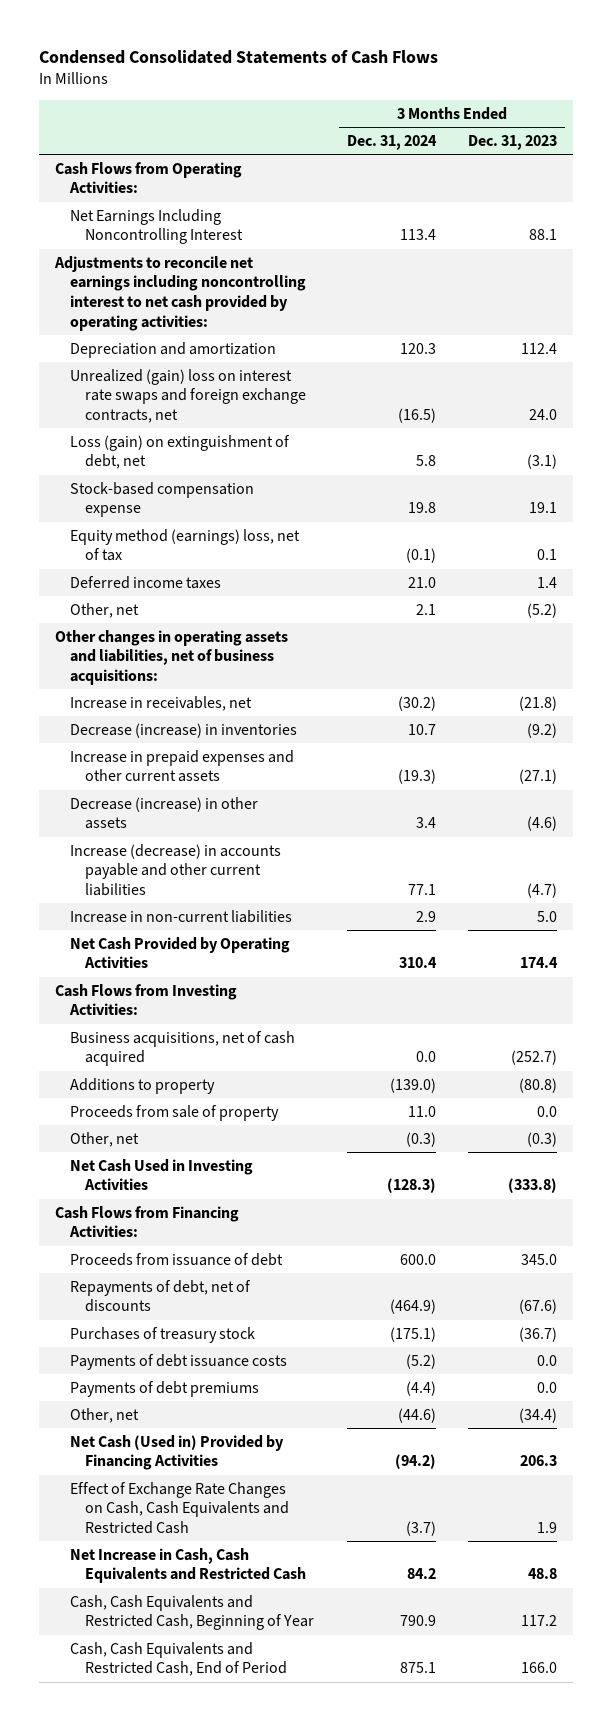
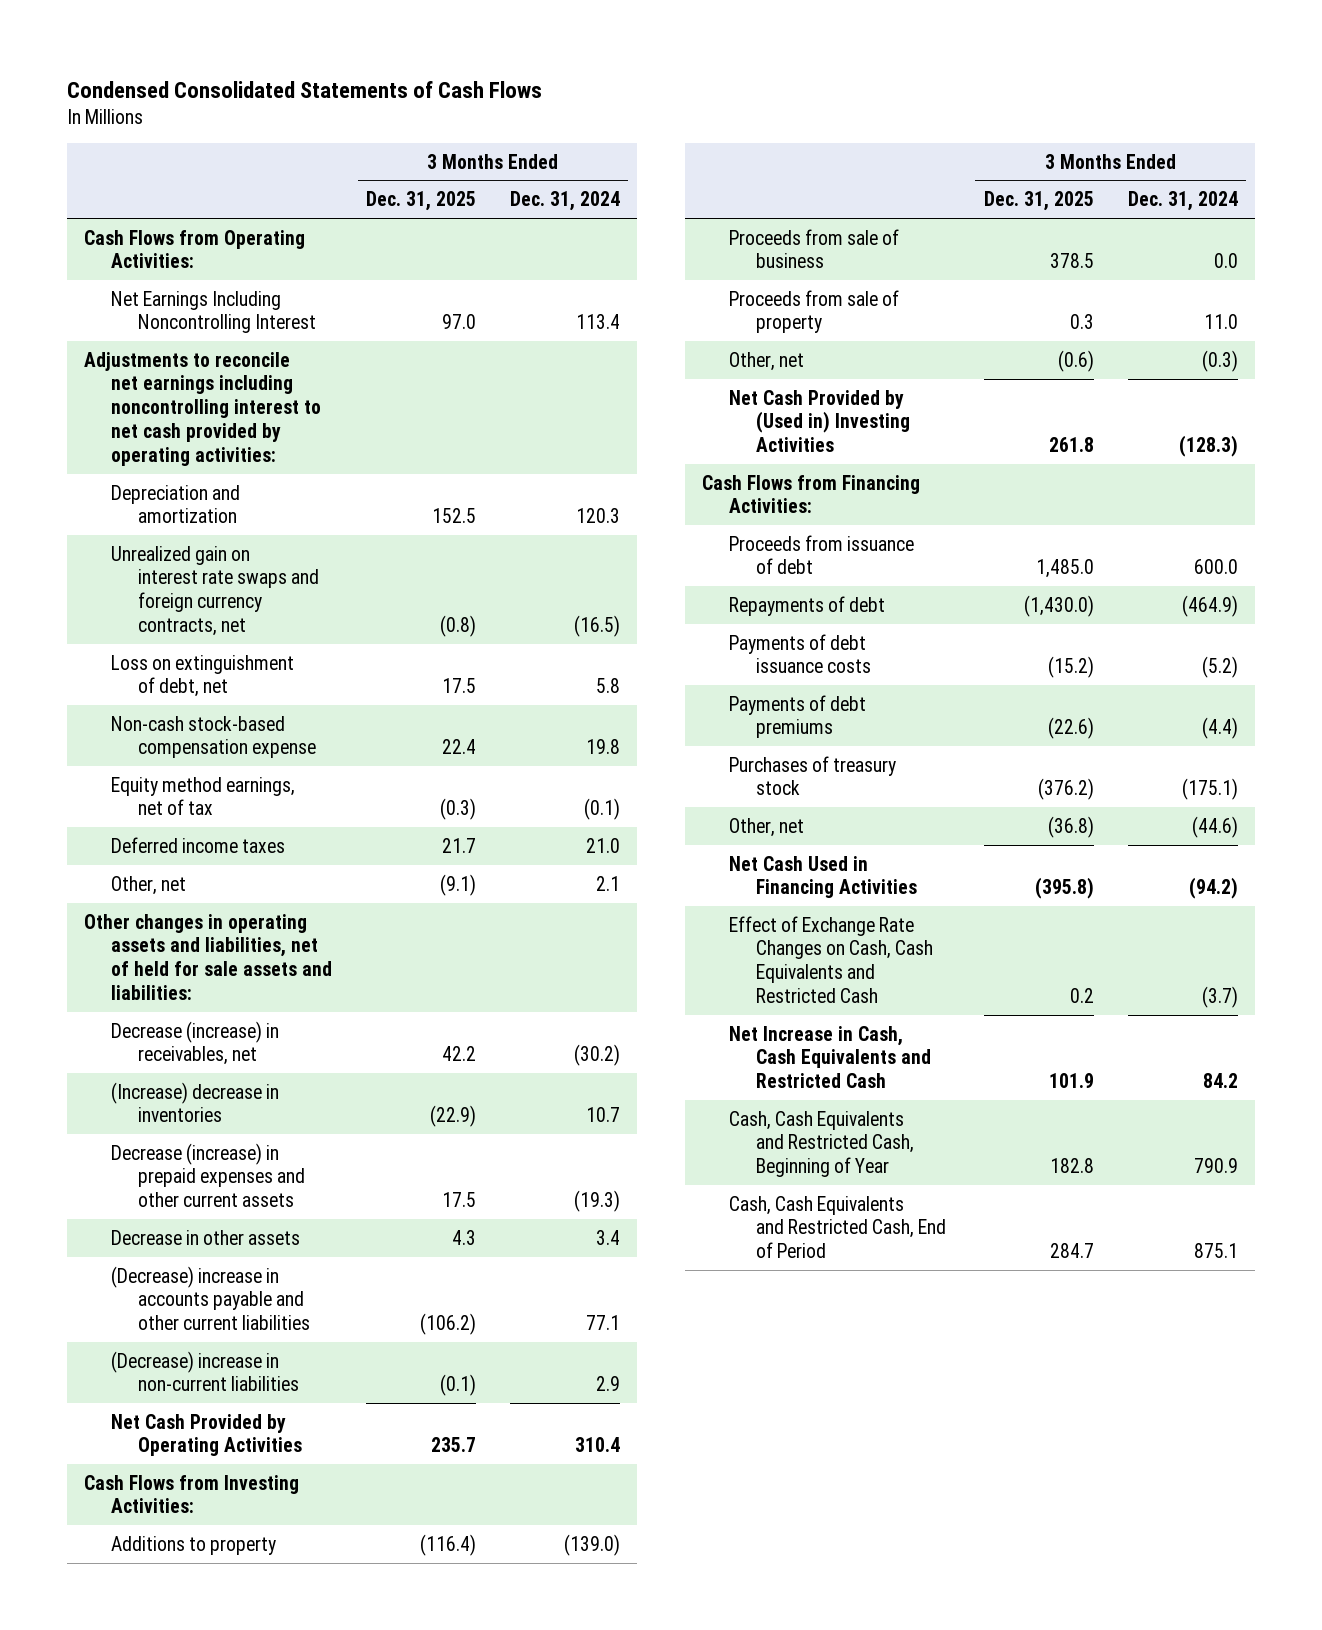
- | 3 Months Ended Dec. 31, 2024 | 3 Months Ended Dec. 31, 2023
+ | 3 Months Ended Dec. 31, 2025 | 3 Months Ended Dec. 31, 2024
- Unrealized (gain) loss on interest rate swaps and foreign exchange contracts, net | (16.5) | 24.0
- Loss (gain) on extinguishment of debt, net | 5.8 | (3.1)
- Stock-based compensation expense | 19.8 | 19.1
- Equity method (earnings) loss, net of tax | (0.1) | 0.1
+ Unrealized gain on interest rate swaps and foreign currency contracts, net | (0.8) | (16.5)
+ Loss on extinguishment of debt, net | 17.5 | 5.8
+ Non-cash stock-based compensation expense | 22.4 | 19.8
+ Equity method earnings, net of tax | (0.3) | (0.1)
- Other changes in operating assets and liabilities, net of business acquisitions:
- Increase in receivables, net | (30.2) | (21.8)
- Decrease (increase) in inventories | 10.7 | (9.2)
- Increase in prepaid expenses and other current assets | (19.3) | (27.1)
- Decrease (increase) in other assets | 3.4 | (4.6)
- Increase (decrease) in accounts payable and other current liabilities | 77.1 | (4.7)
- Increase in non-current liabilities | 2.9 | 5.0
+ Other changes in operating assets and liabilities, net of held for sale assets and liabilities:
+ Decrease (increase) in receivables, net | 42.2 | (30.2)
+ (Increase) decrease in inventories | (22.9) | 10.7
+ Decrease (increase) in prepaid expenses and other current assets | 17.5 | (19.3)
+ Decrease in other assets | 4.3 | 3.4
+ (Decrease) increase in accounts payable and other current liabilities | (106.2) | 77.1
+ (Decrease) increase in non-current liabilities | (0.1) | 2.9
- Business acquisitions, net of cash acquired | 0.0 | (252.7)
+ Proceeds from sale of business | 378.5 | 0.0
- Net Cash Used in Investing Activities | (128.3) | (333.8)
+ Net Cash Provided by (Used in) Investing Activities | 261.8 | (128.3)
- Repayments of debt, net of discounts | (464.9) | (67.6)
+ Repayments of debt | (1,430.0) | (464.9)
moved down: Purchases of treasury stock | (376.2) | (175.1)
- Net Cash (Used in) Provided by Financing Activities | (94.2) | 206.3
+ Net Cash Used in Financing Activities | (395.8) | (94.2)

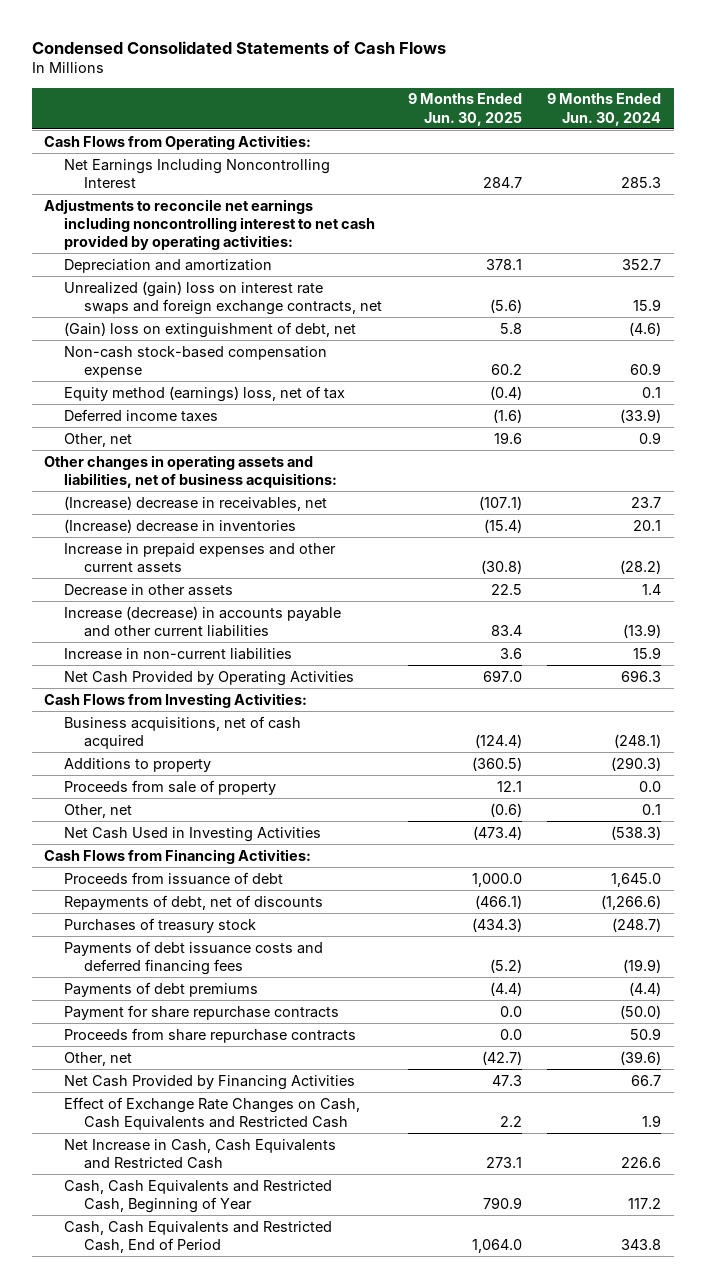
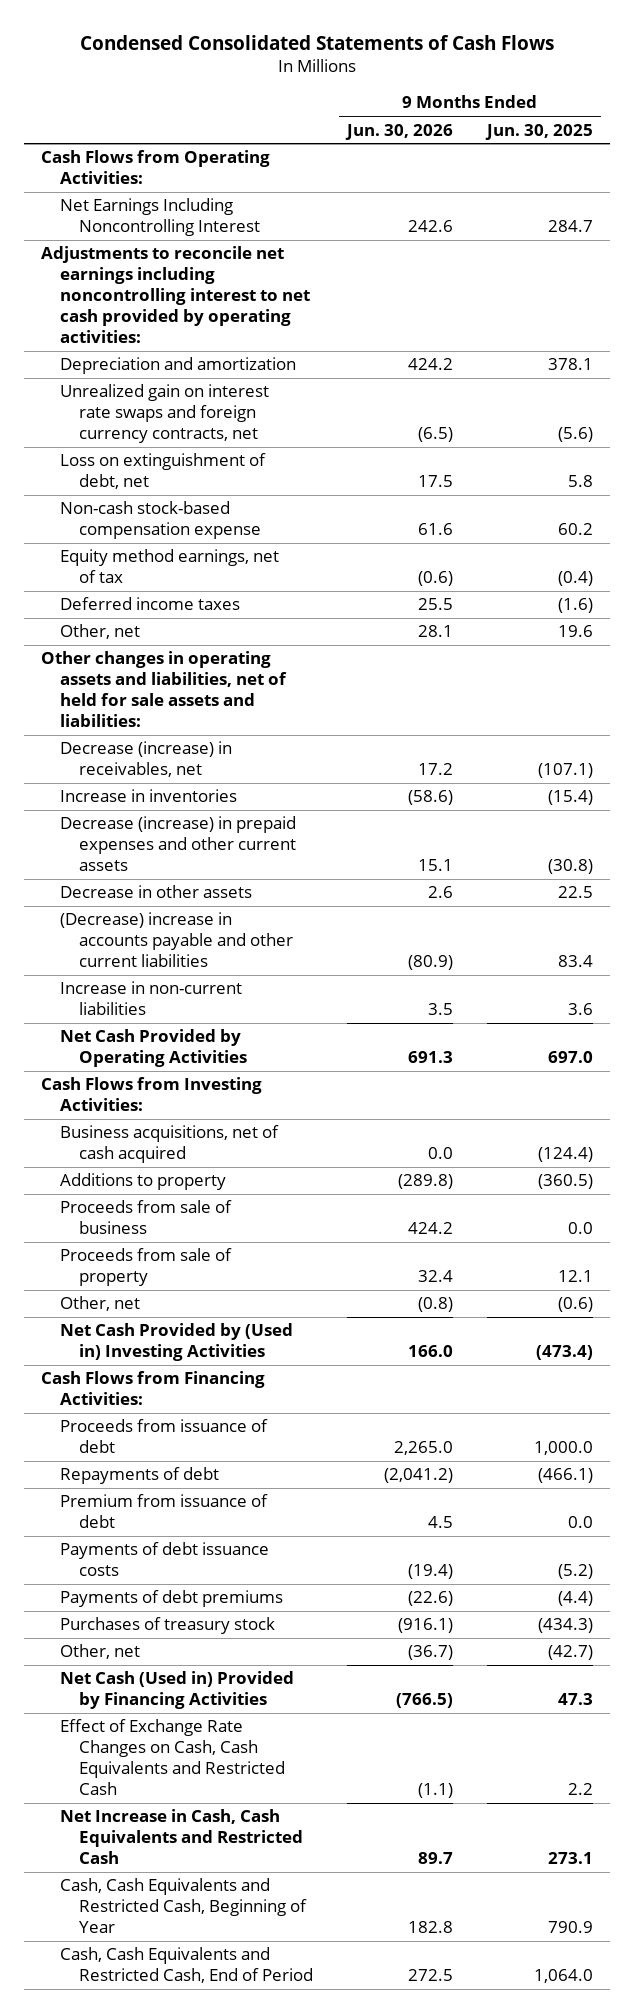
- | 9 Months Ended Jun. 30, 2025 | 9 Months Ended Jun. 30, 2024
+ | 9 Months Ended Jun. 30, 2026 | 9 Months Ended Jun. 30, 2025
- Unrealized (gain) loss on interest rate swaps and foreign exchange contracts, net | (5.6) | 15.9
- (Gain) loss on extinguishment of debt, net | 5.8 | (4.6)
+ Unrealized gain on interest rate swaps and foreign currency contracts, net | (6.5) | (5.6)
+ Loss on extinguishment of debt, net | 17.5 | 5.8
- Equity method (earnings) loss, net of tax | (0.4) | 0.1
+ Equity method earnings, net of tax | (0.6) | (0.4)
- Other changes in operating assets and liabilities, net of business acquisitions:
- (Increase) decrease in receivables, net | (107.1) | 23.7
- (Increase) decrease in inventories | (15.4) | 20.1
- Increase in prepaid expenses and other current assets | (30.8) | (28.2)
+ Other changes in operating assets and liabilities, net of held for sale assets and liabilities:
+ Decrease (increase) in receivables, net | 17.2 | (107.1)
+ Increase in inventories | (58.6) | (15.4)
+ Decrease (increase) in prepaid expenses and other current assets | 15.1 | (30.8)
- Increase (decrease) in accounts payable and other current liabilities | 83.4 | (13.9)
+ (Decrease) increase in accounts payable and other current liabilities | (80.9) | 83.4
+ Proceeds from sale of business | 424.2 | 0.0
- Net Cash Used in Investing Activities | (473.4) | (538.3)
+ Net Cash Provided by (Used in) Investing Activities | 166.0 | (473.4)
- Repayments of debt, net of discounts | (466.1) | (1,266.6)
- Payments of debt issuance costs and deferred financing fees | (5.2) | (19.9)
+ Repayments of debt | (2,041.2) | (466.1)
+ Premium from issuance of debt | 4.5 | 0.0
+ Payments of debt issuance costs | (19.4) | (5.2)
- Payment for share repurchase contracts | 0.0 | (50.0)
- Proceeds from share repurchase contracts | 0.0 | 50.9
moved down: Purchases of treasury stock | (916.1) | (434.3)
- Net Cash Provided by Financing Activities | 47.3 | 66.7
+ Net Cash (Used in) Provided by Financing Activities | (766.5) | 47.3

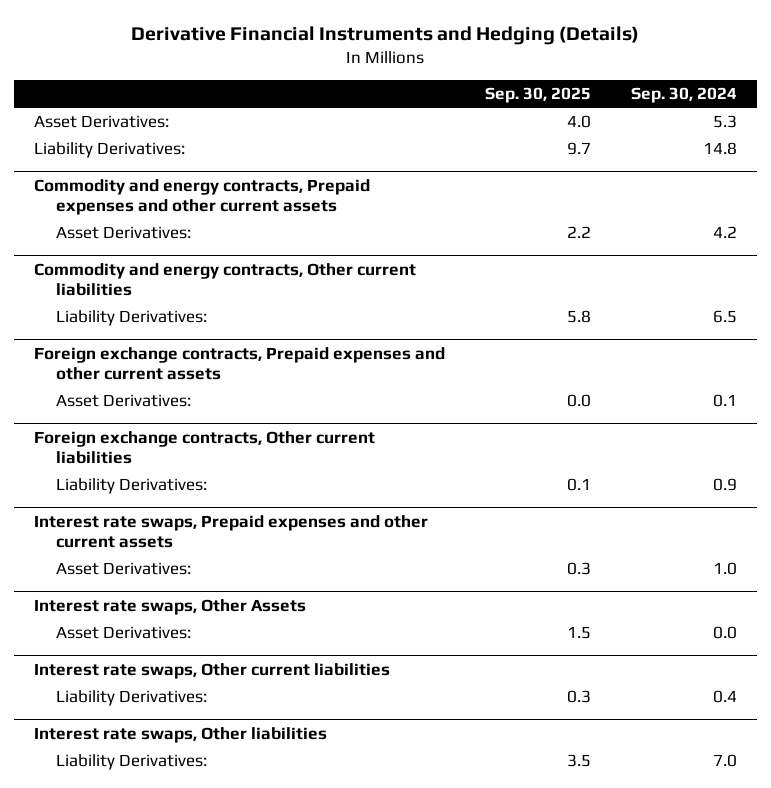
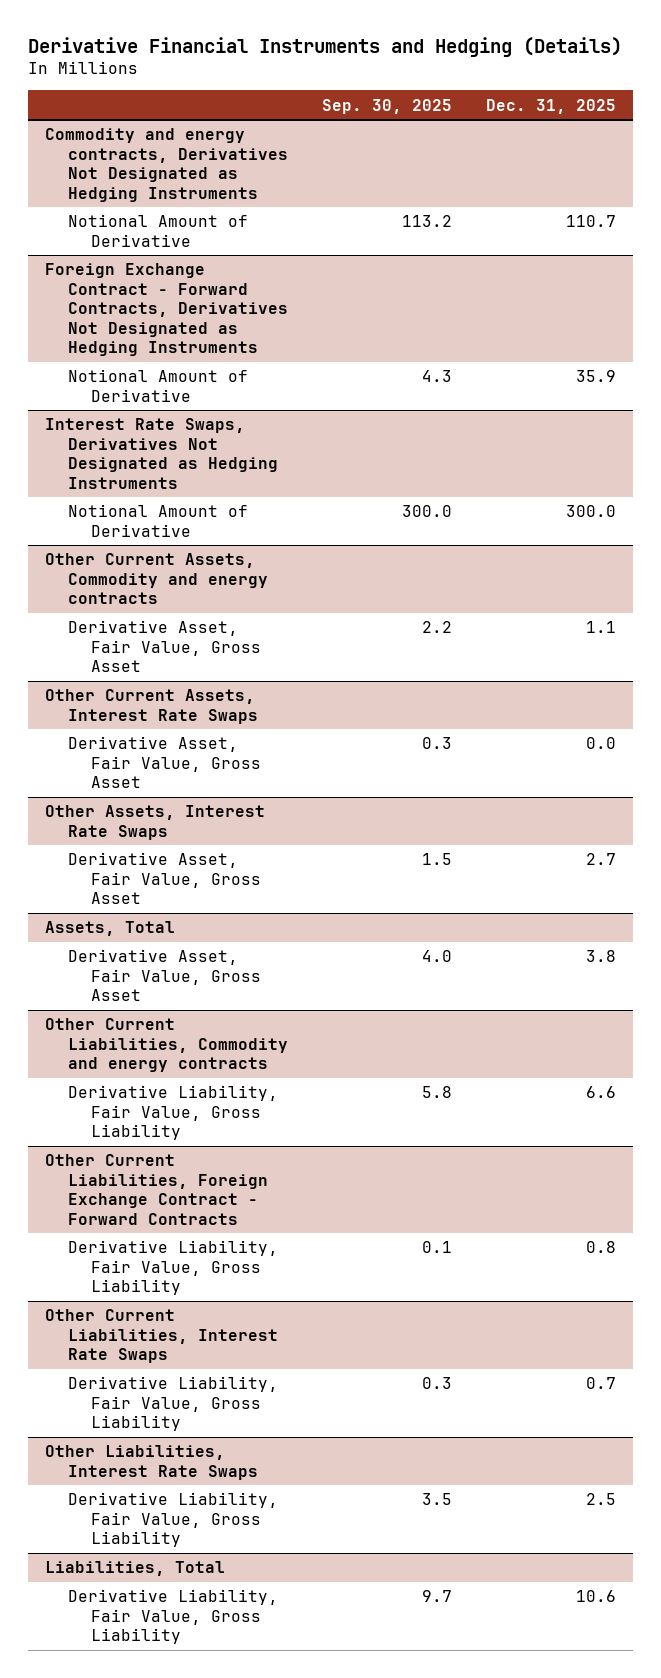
- | Sep. 30, 2025 | Sep. 30, 2024
+ | Sep. 30, 2025 | Dec. 31, 2025
- Asset Derivatives: | 4.0 | 5.3
- Liability Derivatives: | 9.7 | 14.8
- Commodity and energy contracts, Prepaid expenses and other current assets
- Asset Derivatives: | 2.2 | 4.2
- Commodity and energy contracts, Other current liabilities
- Liability Derivatives: | 5.8 | 6.5
- Foreign exchange contracts, Prepaid expenses and other current assets
- Asset Derivatives: | 0.0 | 0.1
- Foreign exchange contracts, Other current liabilities
- Liability Derivatives: | 0.1 | 0.9
- Interest rate swaps, Prepaid expenses and other current assets
- Asset Derivatives: | 0.3 | 1.0
- Interest rate swaps, Other Assets
- Asset Derivatives: | 1.5 | 0.0
- Interest rate swaps, Other current liabilities
- Liability Derivatives: | 0.3 | 0.4
- Interest rate swaps, Other liabilities
- Liability Derivatives: | 3.5 | 7.0
+ Commodity and energy contracts, Derivatives Not Designated as Hedging Instruments
+ Notional Amount of Derivative | 113.2 | 110.7
+ Foreign Exchange Contract - Forward Contracts, Derivatives Not Designated as Hedging Instruments
+ Notional Amount of Derivative | 4.3 | 35.9
+ Interest Rate Swaps, Derivatives Not Designated as Hedging Instruments
+ Notional Amount of Derivative | 300.0 | 300.0
+ Other Current Assets, Commodity and energy contracts
+ Derivative Asset, Fair Value, Gross Asset | 2.2 | 1.1
+ Other Current Assets, Interest Rate Swaps
+ Derivative Asset, Fair Value, Gross Asset | 0.3 | 0.0
+ Other Assets, Interest Rate Swaps
+ Derivative Asset, Fair Value, Gross Asset | 1.5 | 2.7
+ Assets, Total
+ Derivative Asset, Fair Value, Gross Asset | 4.0 | 3.8
+ Other Current Liabilities, Commodity and energy contracts
+ Derivative Liability, Fair Value, Gross Liability | 5.8 | 6.6
+ Other Current Liabilities, Foreign Exchange Contract - Forward Contracts
+ Derivative Liability, Fair Value, Gross Liability | 0.1 | 0.8
+ Other Current Liabilities, Interest Rate Swaps
+ Derivative Liability, Fair Value, Gross Liability | 0.3 | 0.7
+ Other Liabilities, Interest Rate Swaps
+ Derivative Liability, Fair Value, Gross Liability | 3.5 | 2.5
+ Liabilities, Total
+ Derivative Liability, Fair Value, Gross Liability | 9.7 | 10.6

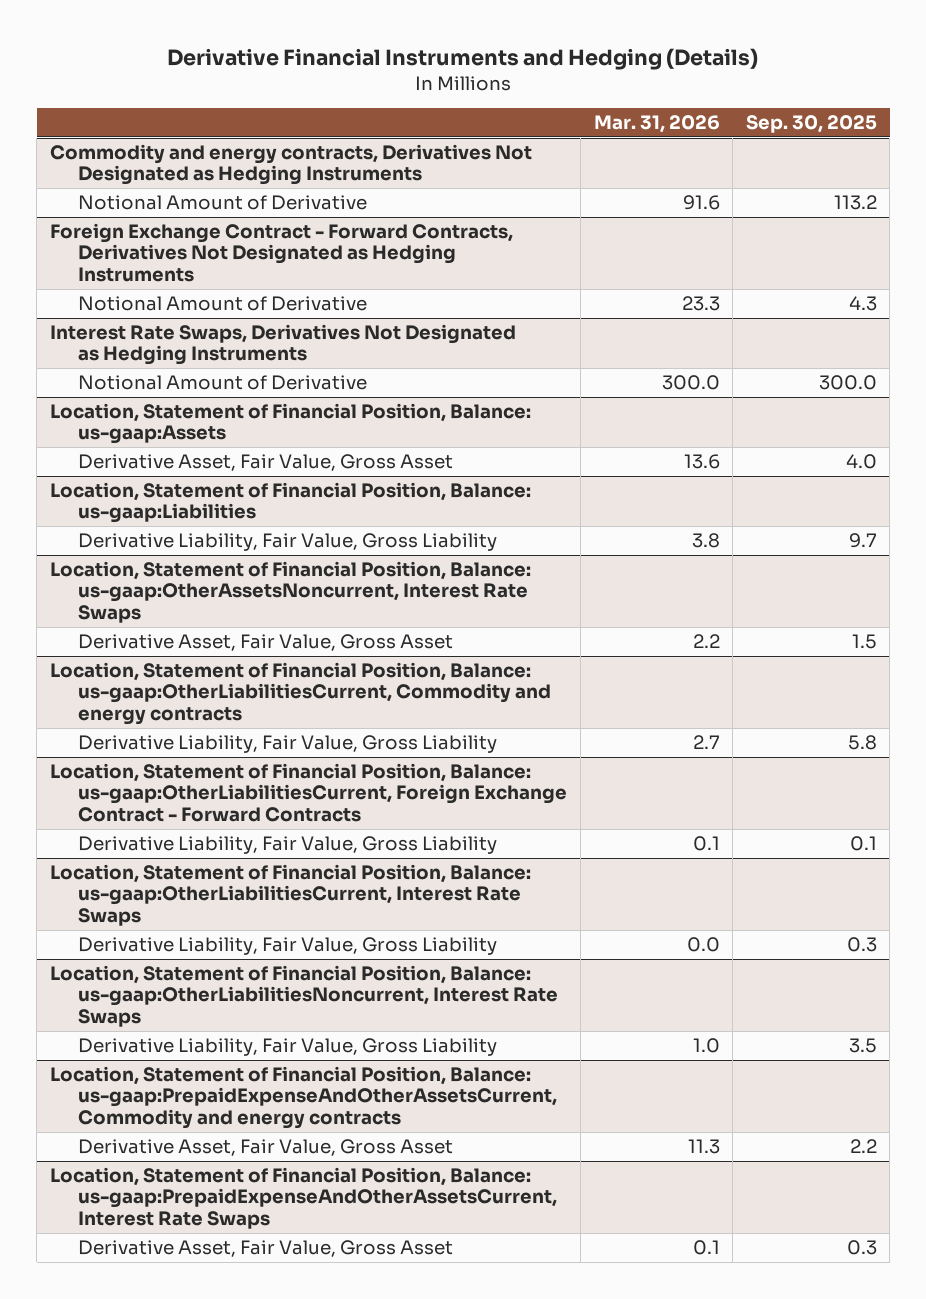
- | Sep. 30, 2025 | Dec. 31, 2025
+ | Mar. 31, 2026 | Sep. 30, 2025
- Other Current Assets, Commodity and energy contracts
- Derivative Asset, Fair Value, Gross Asset | 2.2 | 1.1
- Other Current Assets, Interest Rate Swaps
- Derivative Asset, Fair Value, Gross Asset | 0.3 | 0.0
- Other Assets, Interest Rate Swaps
- Derivative Asset, Fair Value, Gross Asset | 1.5 | 2.7
- Assets, Total
+ Location, Statement of Financial Position, Balance: us-gaap:Assets
- Other Current Liabilities, Commodity and energy contracts
+ Location, Statement of Financial Position, Balance: us-gaap:Liabilities
+ Derivative Liability, Fair Value, Gross Liability | 3.8 | 9.7
+ Location, Statement of Financial Position, Balance: us-gaap:OtherAssetsNoncurrent, Interest Rate Swaps
+ Derivative Asset, Fair Value, Gross Asset | 2.2 | 1.5
+ Location, Statement of Financial Position, Balance: us-gaap:OtherLiabilitiesCurrent, Commodity and energy contracts
- Other Current Liabilities, Foreign Exchange Contract - Forward Contracts
+ Location, Statement of Financial Position, Balance: us-gaap:OtherLiabilitiesCurrent, Foreign Exchange Contract - Forward Contracts
- Other Current Liabilities, Interest Rate Swaps
+ Location, Statement of Financial Position, Balance: us-gaap:OtherLiabilitiesCurrent, Interest Rate Swaps
- Other Liabilities, Interest Rate Swaps
+ Location, Statement of Financial Position, Balance: us-gaap:OtherLiabilitiesNoncurrent, Interest Rate Swaps
- Liabilities, Total
- Derivative Liability, Fair Value, Gross Liability | 9.7 | 10.6
+ Location, Statement of Financial Position, Balance: us-gaap:PrepaidExpenseAndOtherAssetsCurrent, Commodity and energy contracts
+ Derivative Asset, Fair Value, Gross Asset | 11.3 | 2.2
+ Location, Statement of Financial Position, Balance: us-gaap:PrepaidExpenseAndOtherAssetsCurrent, Interest Rate Swaps
+ Derivative Asset, Fair Value, Gross Asset | 0.1 | 0.3

